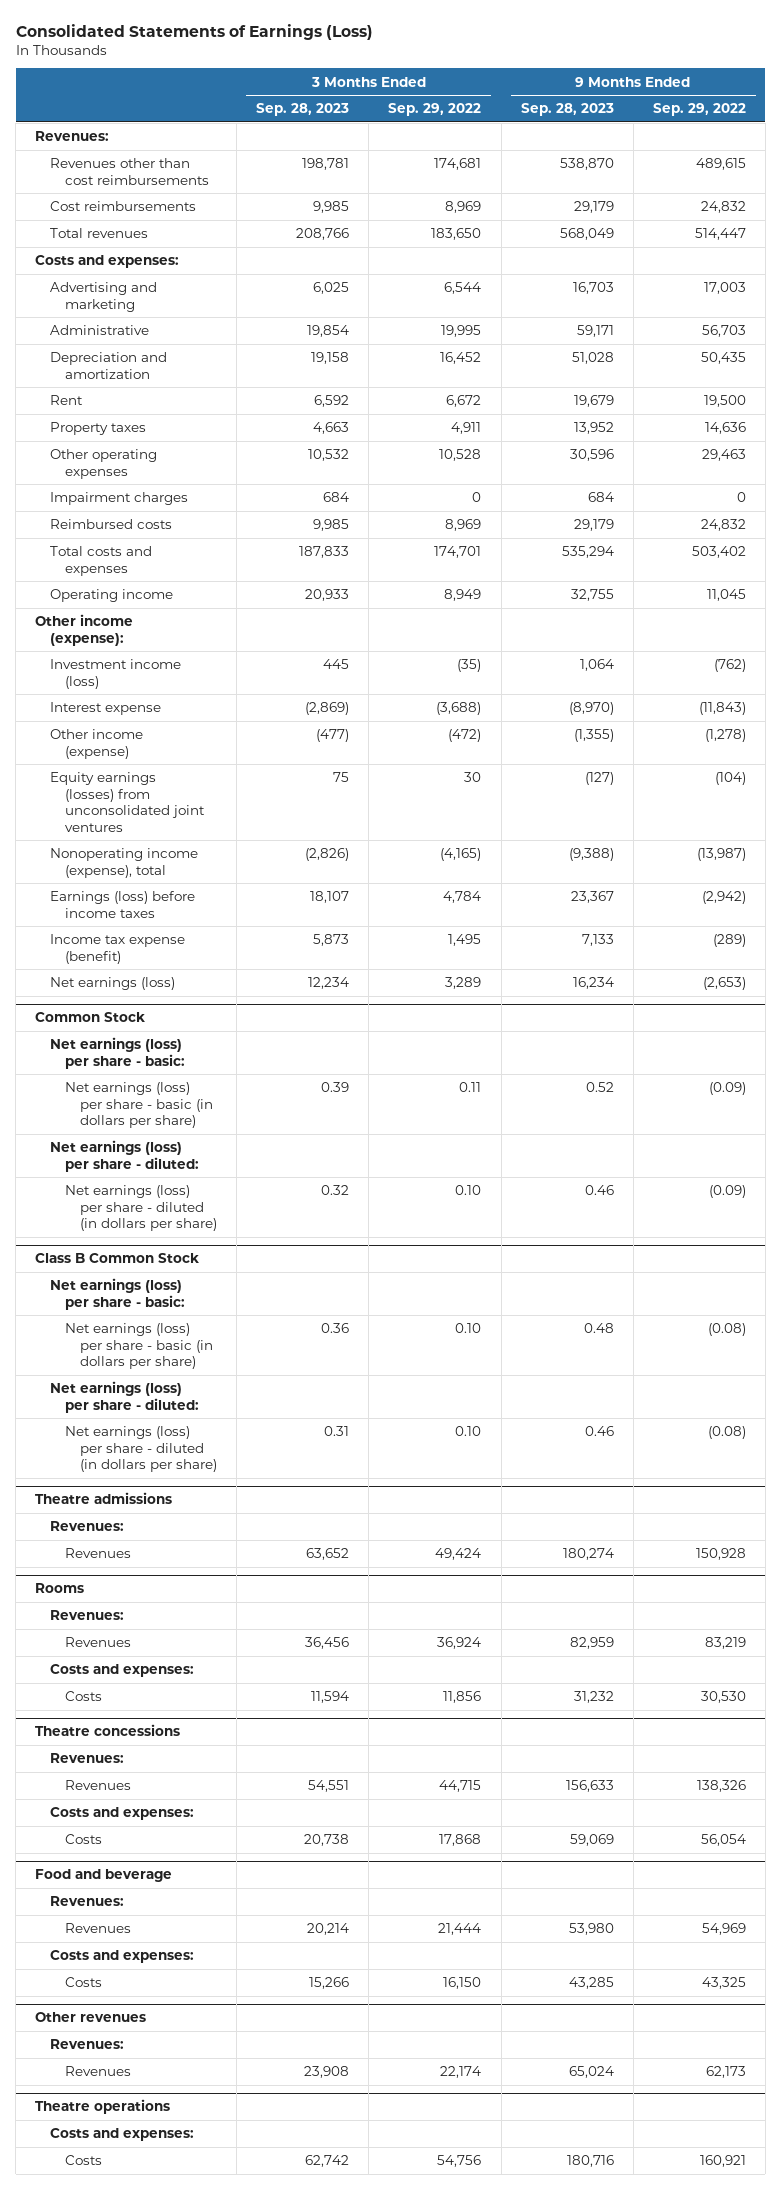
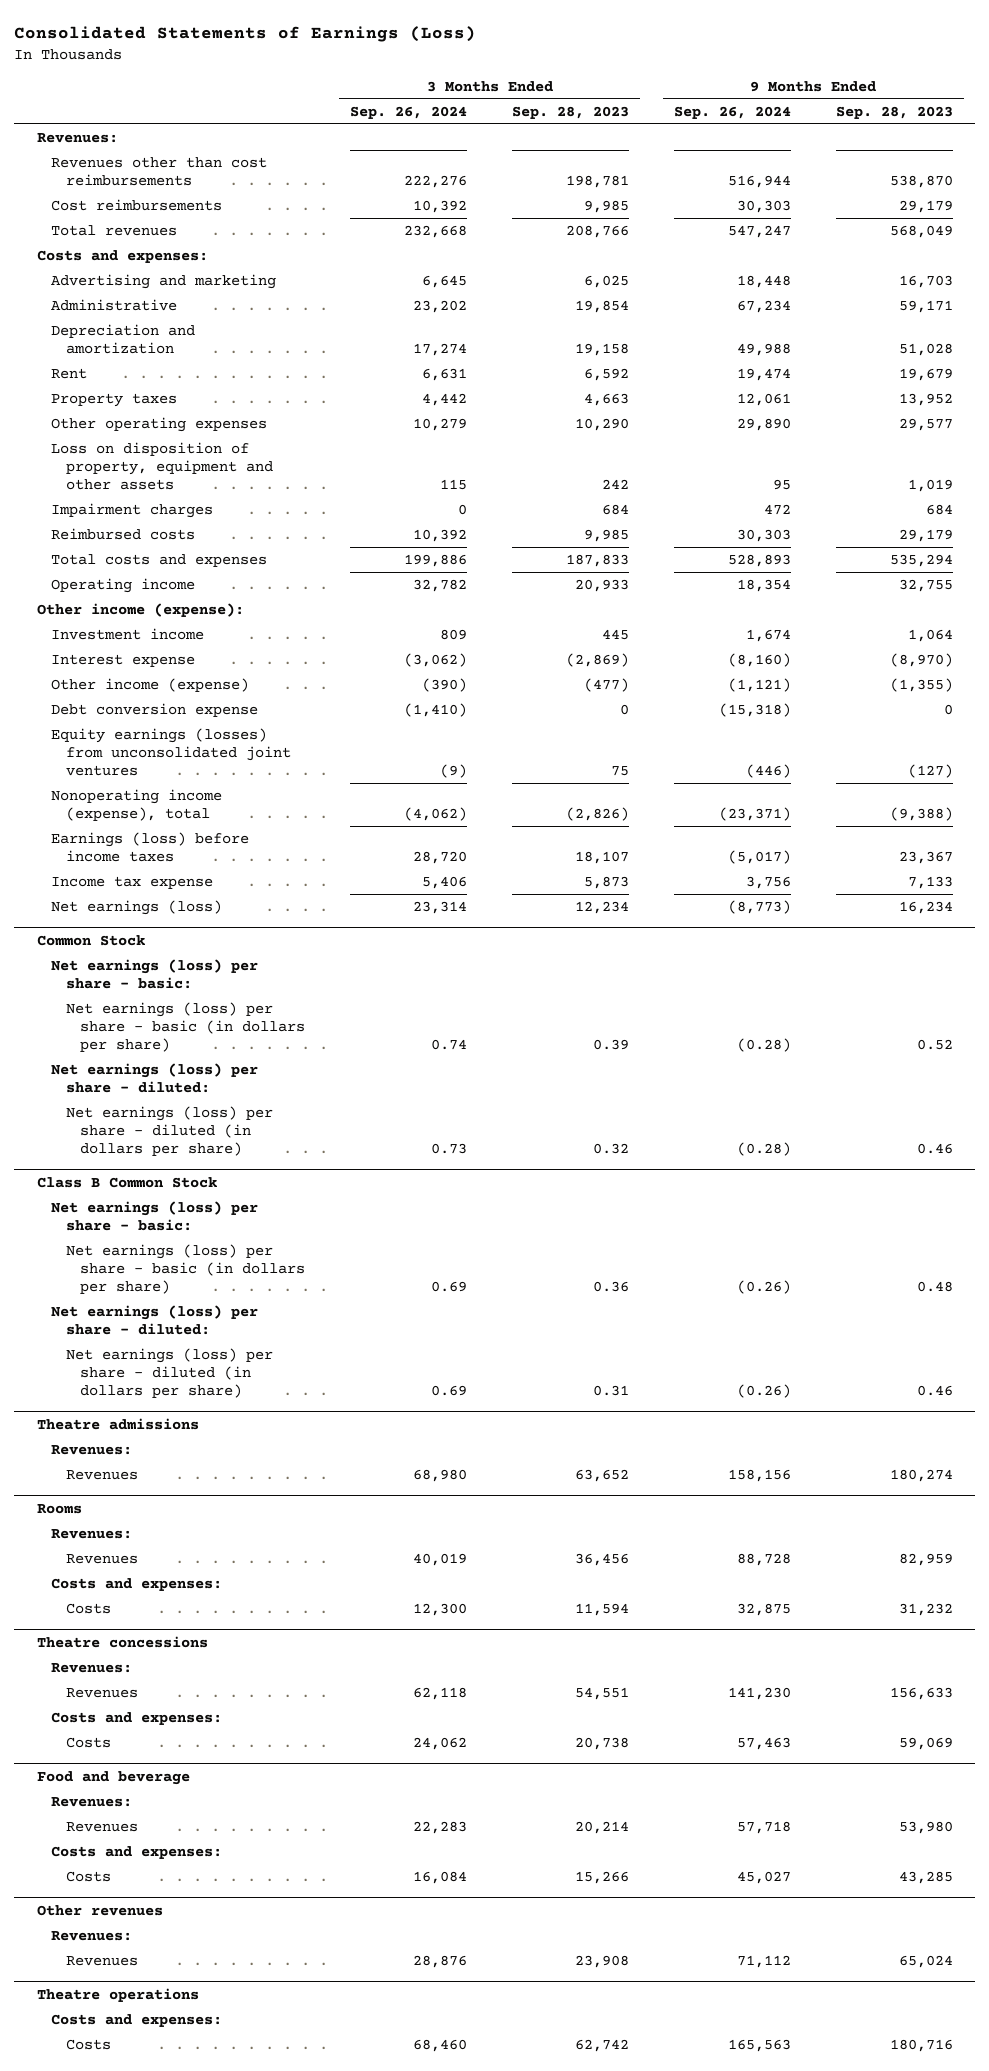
- | 3 Months Ended Sep. 28, 2023 | 3 Months Ended Sep. 29, 2022 | 9 Months Ended Sep. 28, 2023 | 9 Months Ended Sep. 29, 2022
+ | 3 Months Ended Sep. 26, 2024 | 3 Months Ended Sep. 28, 2023 | 9 Months Ended Sep. 26, 2024 | 9 Months Ended Sep. 28, 2023
- Other operating expenses | 10,532 | 10,528 | 30,596 | 29,463
+ Other operating expenses | 10,279 | 10,290 | 29,890 | 29,577
+ Loss on disposition of property, equipment and other assets | 115 | 242 | 95 | 1,019
- Investment income (loss) | 445 | (35) | 1,064 | (762)
+ Investment income | 809 | 445 | 1,674 | 1,064
+ Debt conversion expense | (1,410) | 0 | (15,318) | 0
- Income tax expense (benefit) | 5,873 | 1,495 | 7,133 | (289)
+ Income tax expense | 5,406 | 5,873 | 3,756 | 7,133

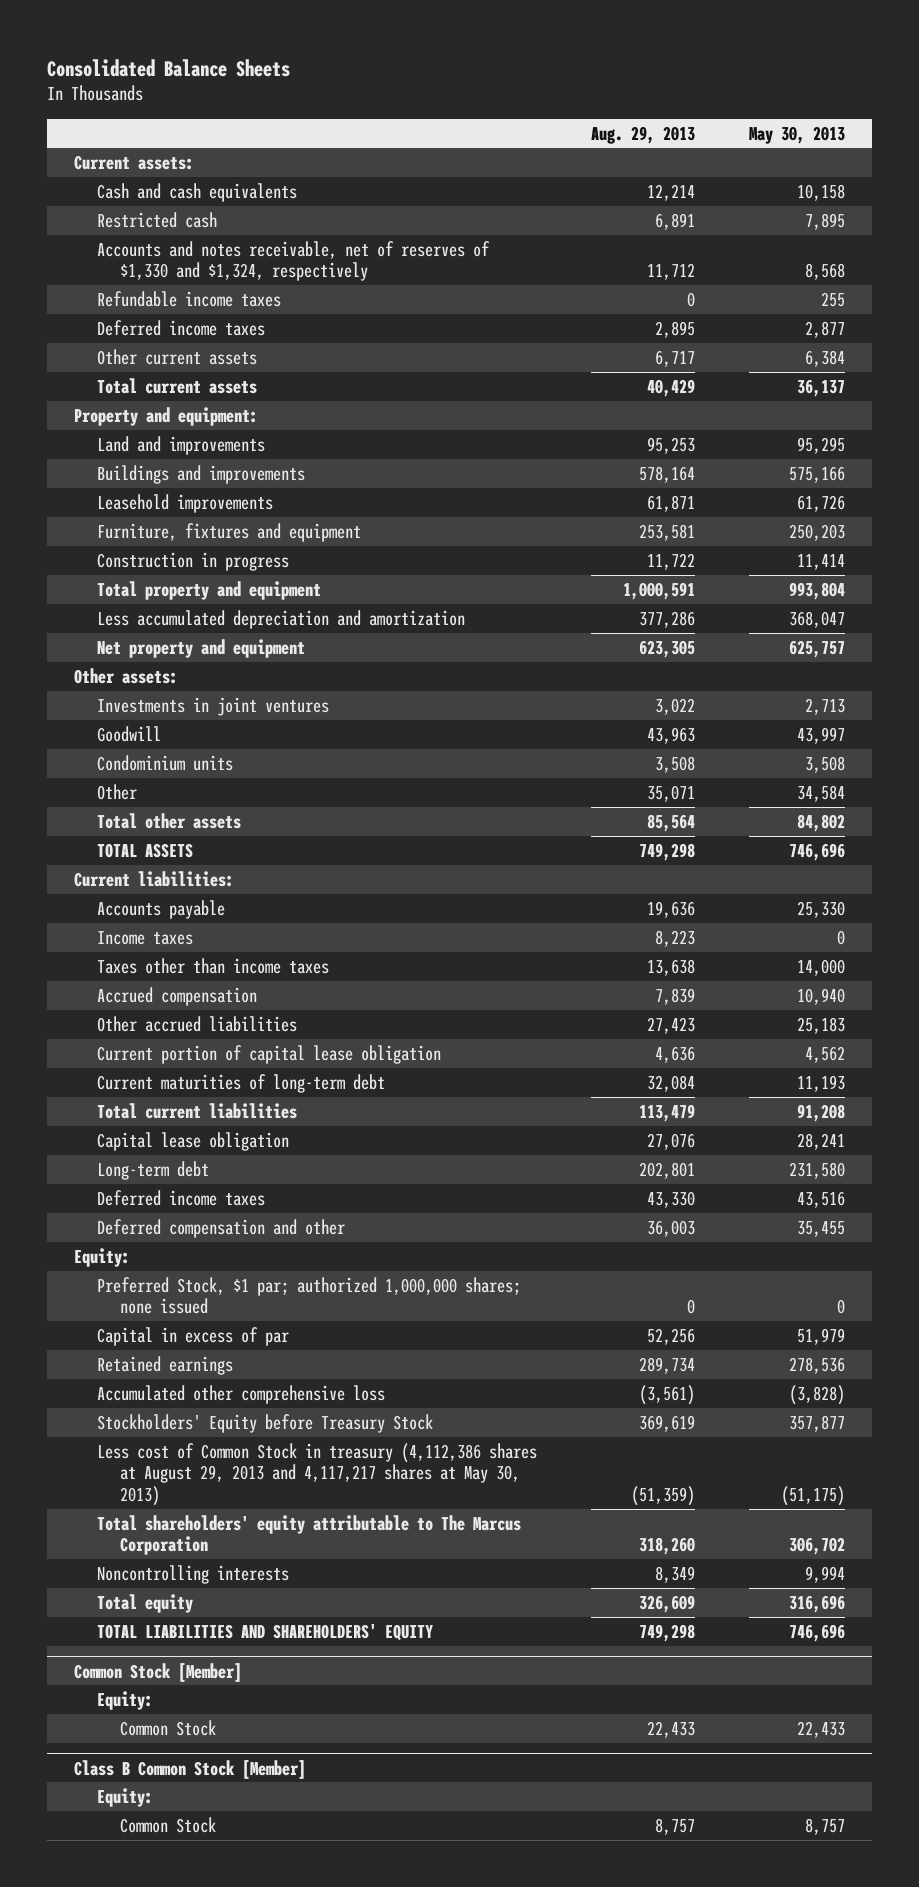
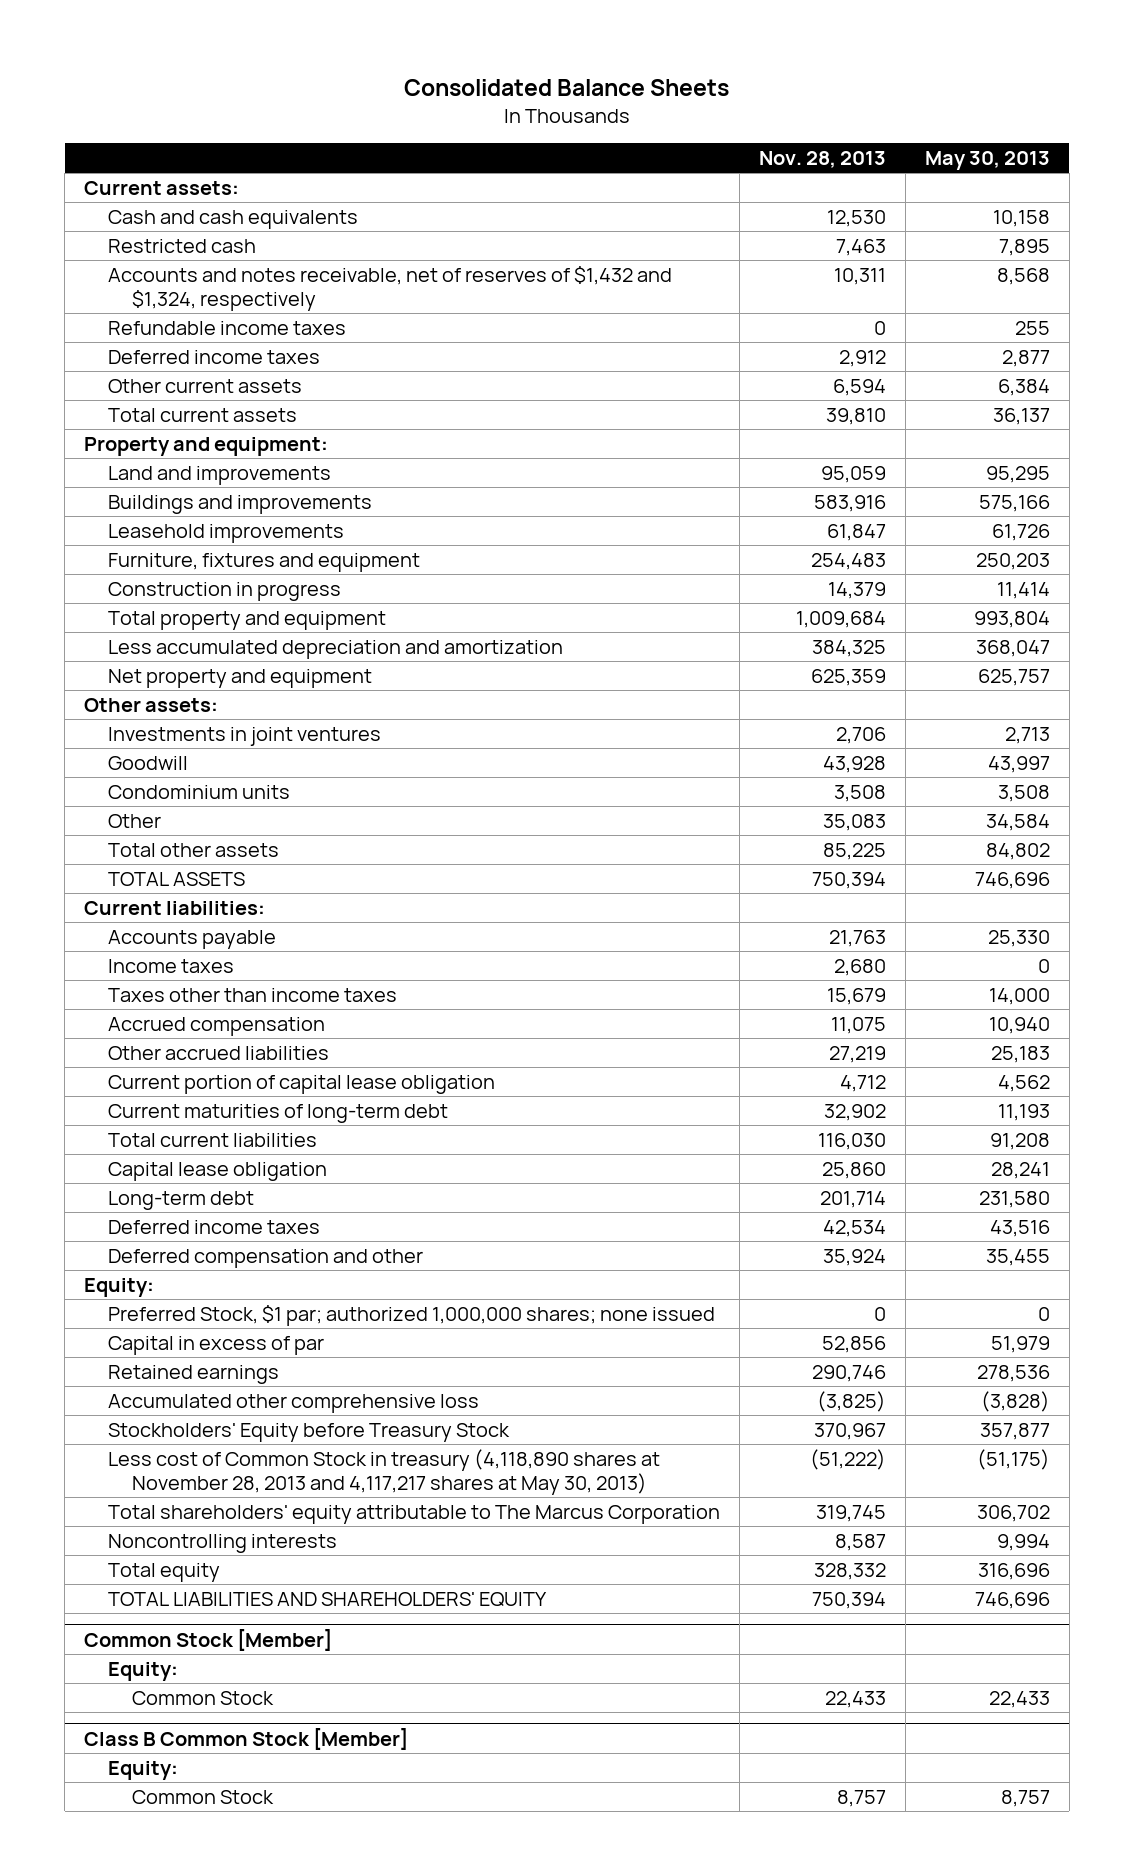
- | Aug. 29, 2013 | May 30, 2013
+ | Nov. 28, 2013 | May 30, 2013
- Accounts and notes receivable, net of reserves of $1,330 and $1,324, respectively | 11,712 | 8,568
+ Accounts and notes receivable, net of reserves of $1,432 and $1,324, respectively | 10,311 | 8,568
- Less cost of Common Stock in treasury (4,112,386 shares at August 29, 2013 and 4,117,217 shares at May 30, 2013) | (51,359) | (51,175)
+ Less cost of Common Stock in treasury (4,118,890 shares at November 28, 2013 and 4,117,217 shares at May 30, 2013) | (51,222) | (51,175)

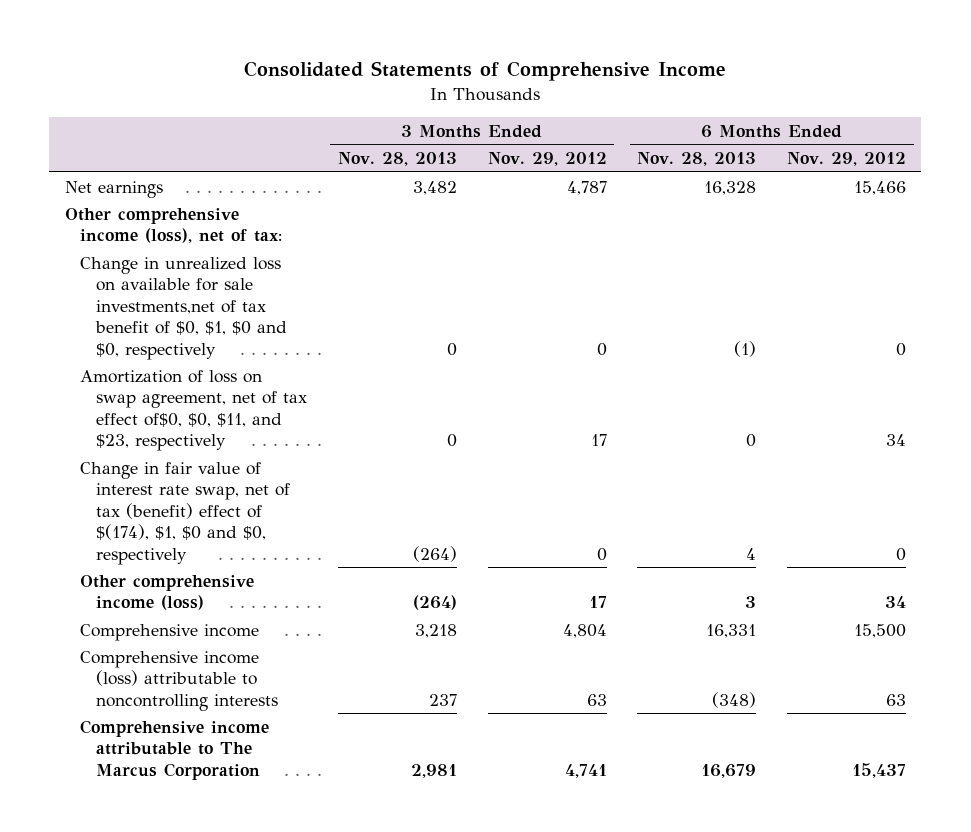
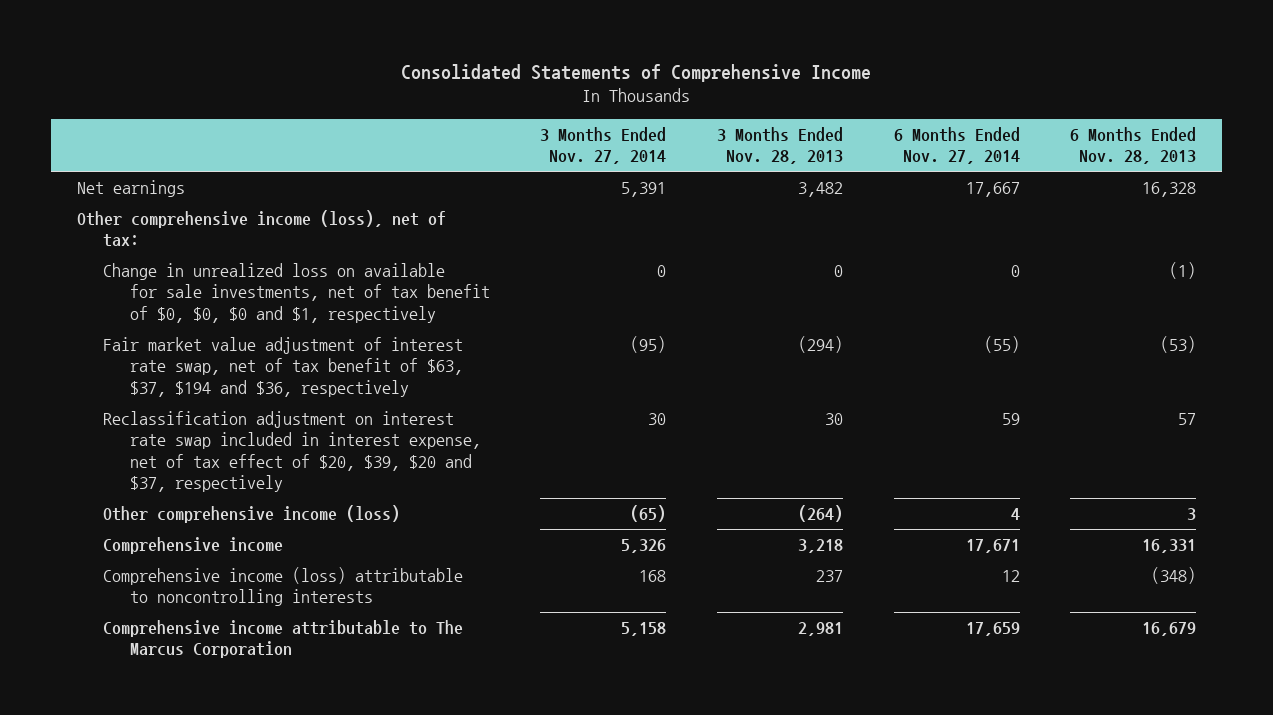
- | 3 Months Ended Nov. 28, 2013 | 3 Months Ended Nov. 29, 2012 | 6 Months Ended Nov. 28, 2013 | 6 Months Ended Nov. 29, 2012
+ | 3 Months Ended Nov. 27, 2014 | 3 Months Ended Nov. 28, 2013 | 6 Months Ended Nov. 27, 2014 | 6 Months Ended Nov. 28, 2013
- Change in unrealized loss on available for sale investments,net of tax benefit of $0, $1, $0 and $0, respectively | 0 | 0 | (1) | 0
- Amortization of loss on swap agreement, net of tax effect of$0, $0, $11, and $23, respectively | 0 | 17 | 0 | 34
- Change in fair value of interest rate swap, net of tax (benefit) effect of $(174), $1, $0 and $0, respectively | (264) | 0 | 4 | 0
+ Change in unrealized loss on available for sale investments, net of tax benefit of $0, $0, $0 and $1, respectively | 0 | 0 | 0 | (1)
+ Fair market value adjustment of interest rate swap, net of tax benefit of $63, $37, $194 and $36, respectively | (95) | (294) | (55) | (53)
+ Reclassification adjustment on interest rate swap included in interest expense, net of tax effect of $20, $39, $20 and $37, respectively | 30 | 30 | 59 | 57

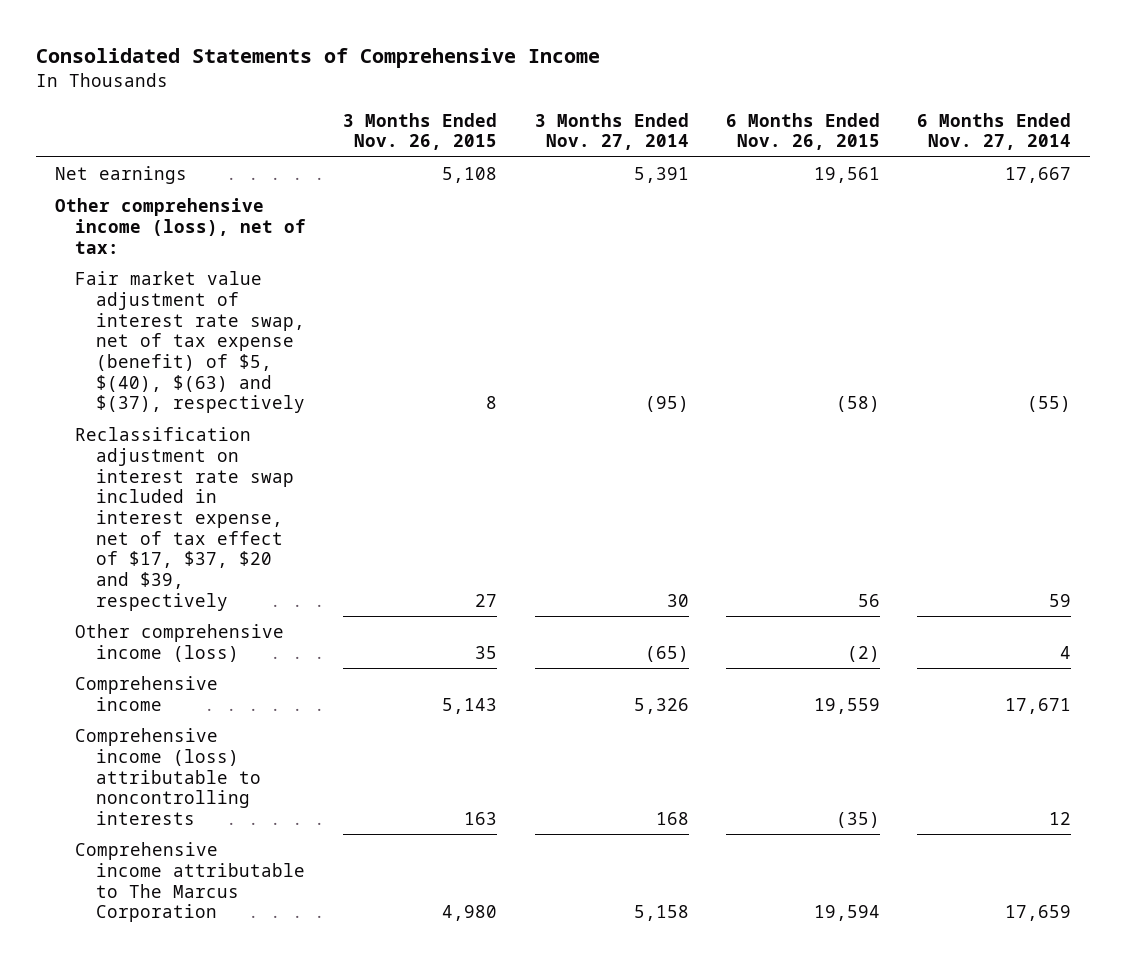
- | 3 Months Ended Nov. 27, 2014 | 3 Months Ended Nov. 28, 2013 | 6 Months Ended Nov. 27, 2014 | 6 Months Ended Nov. 28, 2013
+ | 3 Months Ended Nov. 26, 2015 | 3 Months Ended Nov. 27, 2014 | 6 Months Ended Nov. 26, 2015 | 6 Months Ended Nov. 27, 2014
- Change in unrealized loss on available for sale investments, net of tax benefit of $0, $0, $0 and $1, respectively | 0 | 0 | 0 | (1)
- Fair market value adjustment of interest rate swap, net of tax benefit of $63, $37, $194 and $36, respectively | (95) | (294) | (55) | (53)
- Reclassification adjustment on interest rate swap included in interest expense, net of tax effect of $20, $39, $20 and $37, respectively | 30 | 30 | 59 | 57
+ Fair market value adjustment of interest rate swap, net of tax expense (benefit) of $5, $(40), $(63) and $(37), respectively | 8 | (95) | (58) | (55)
+ Reclassification adjustment on interest rate swap included in interest expense, net of tax effect of $17, $37, $20 and $39, respectively | 27 | 30 | 56 | 59

